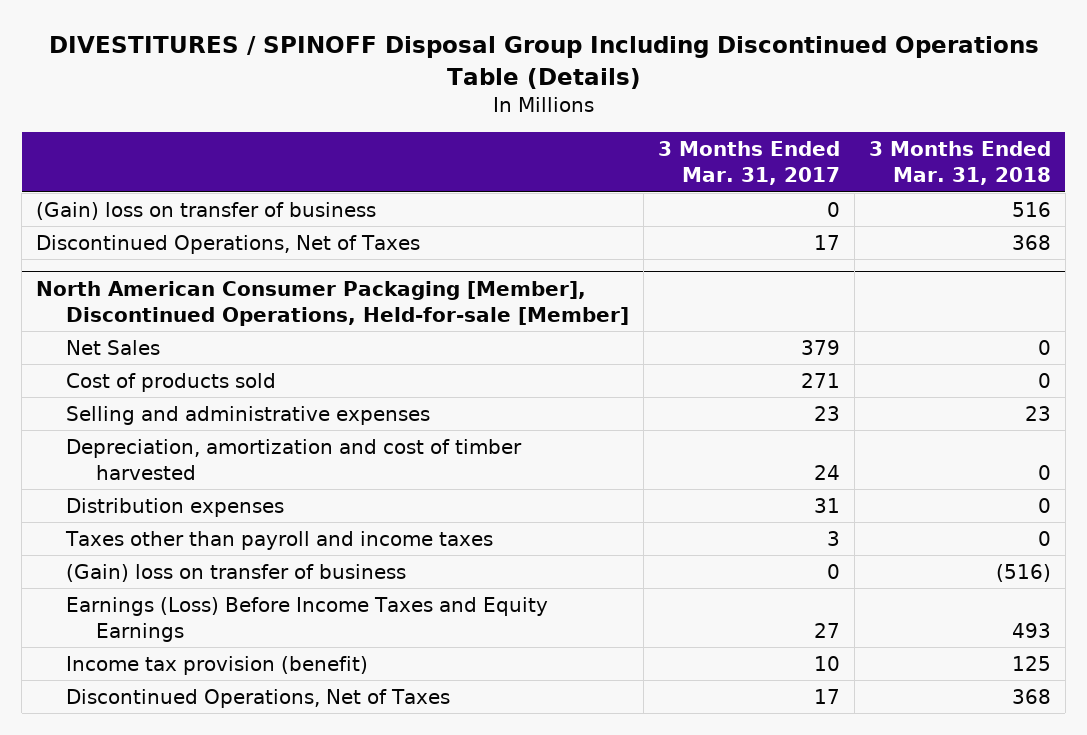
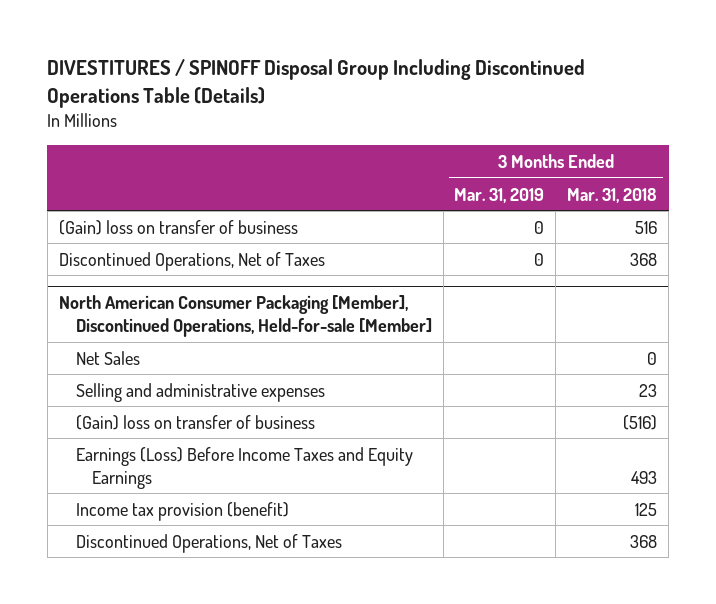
- | 3 Months Ended Mar. 31, 2017 | 3 Months Ended Mar. 31, 2018
+ | 3 Months Ended Mar. 31, 2019 | 3 Months Ended Mar. 31, 2018
@ North American Consumer Packaging [Member], Discontinued Operations, Held-for-sale [Member]
- Cost of products sold | 271 | 0
- Depreciation, amortization and cost of timber harvested | 24 | 0
- Distribution expenses | 31 | 0
- Taxes other than payroll and income taxes | 3 | 0

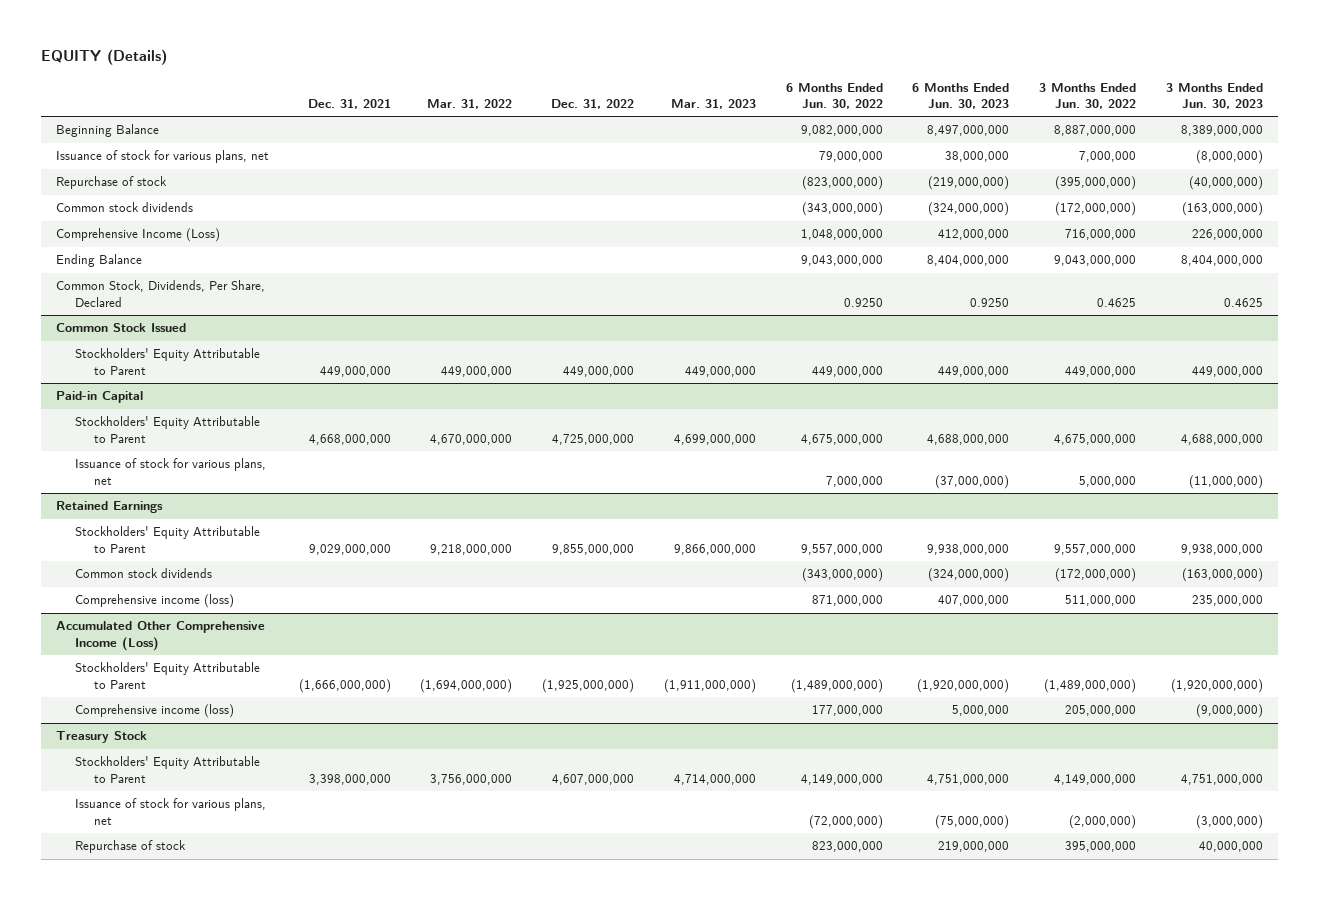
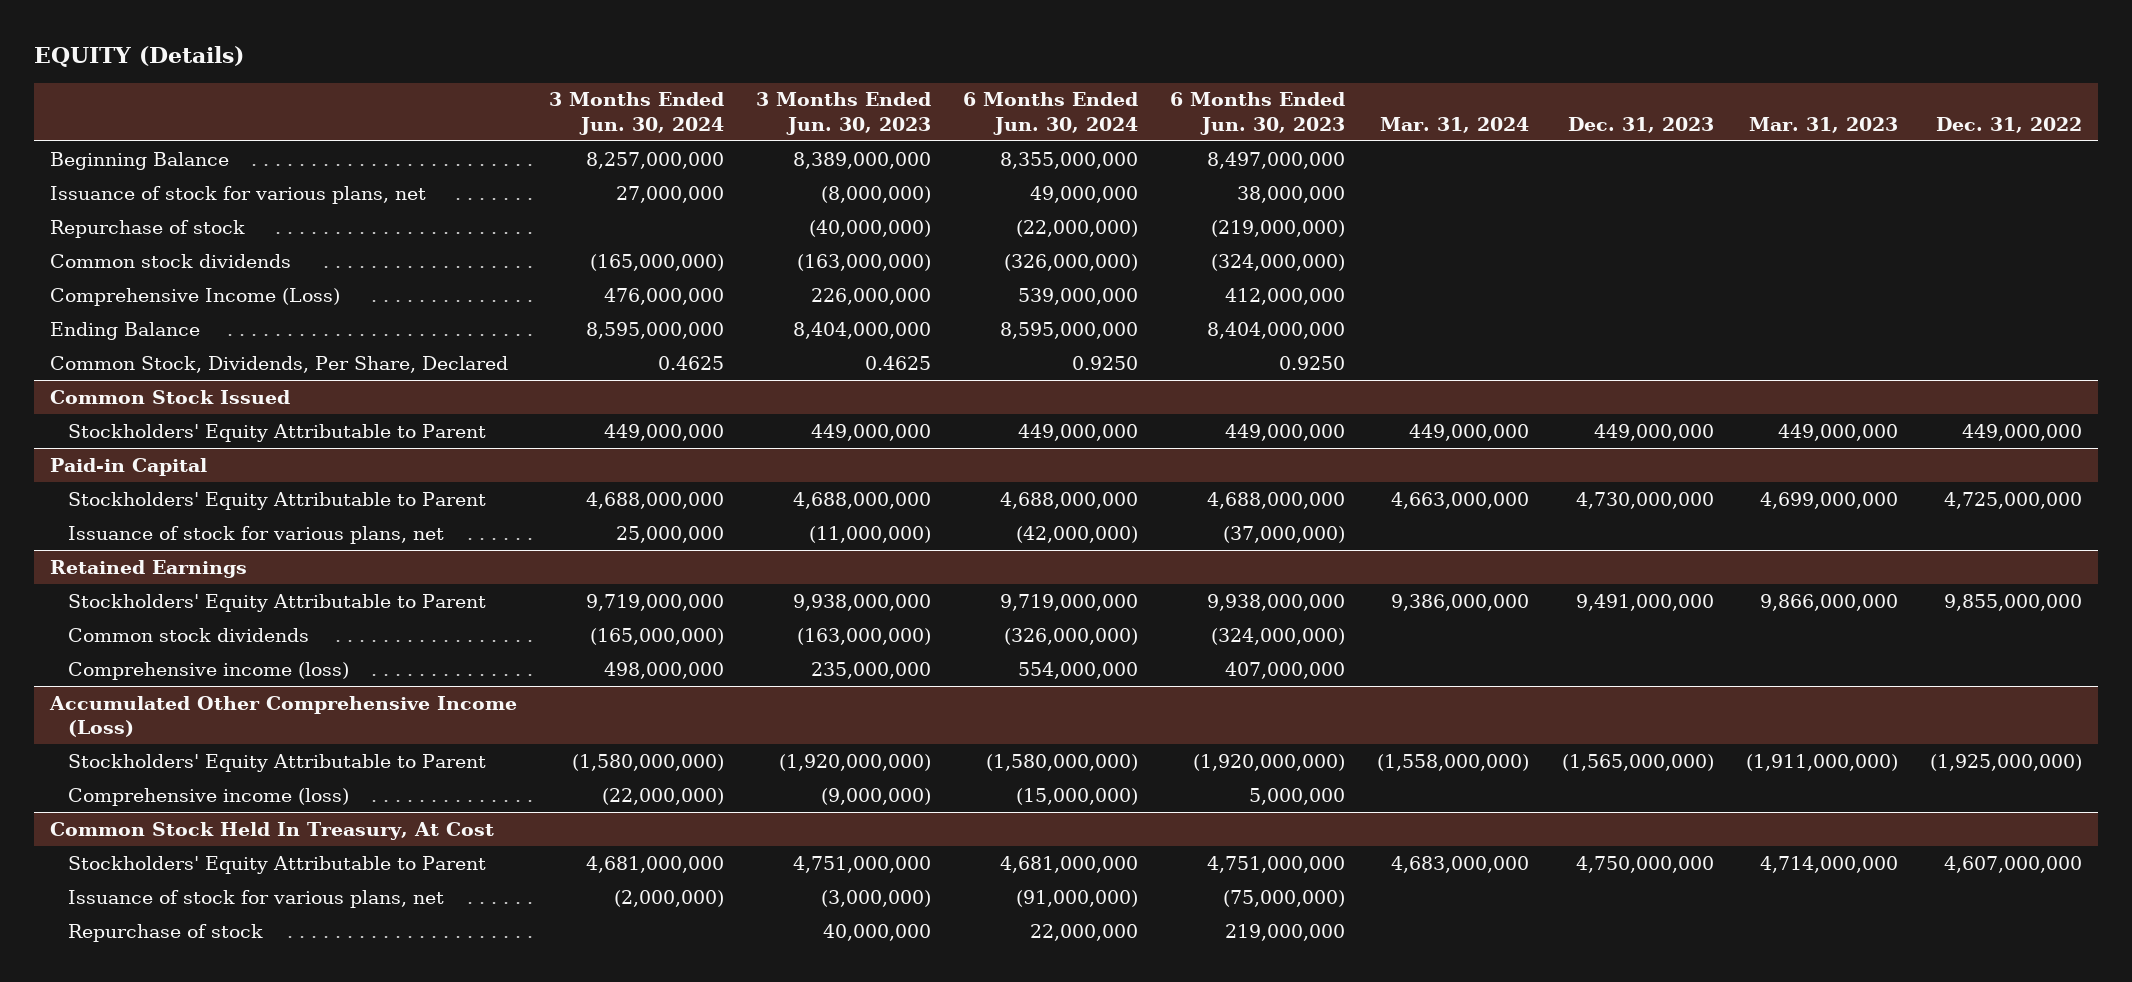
- | Dec. 31, 2021 | Mar. 31, 2022 | Dec. 31, 2022 | Mar. 31, 2023 | 6 Months Ended Jun. 30, 2022 | 6 Months Ended Jun. 30, 2023 | 3 Months Ended Jun. 30, 2022 | 3 Months Ended Jun. 30, 2023
+ | 3 Months Ended Jun. 30, 2024 | 3 Months Ended Jun. 30, 2023 | 6 Months Ended Jun. 30, 2024 | 6 Months Ended Jun. 30, 2023 | Mar. 31, 2024 | Dec. 31, 2023 | Mar. 31, 2023 | Dec. 31, 2022
- Treasury Stock
+ Common Stock Held In Treasury, At Cost

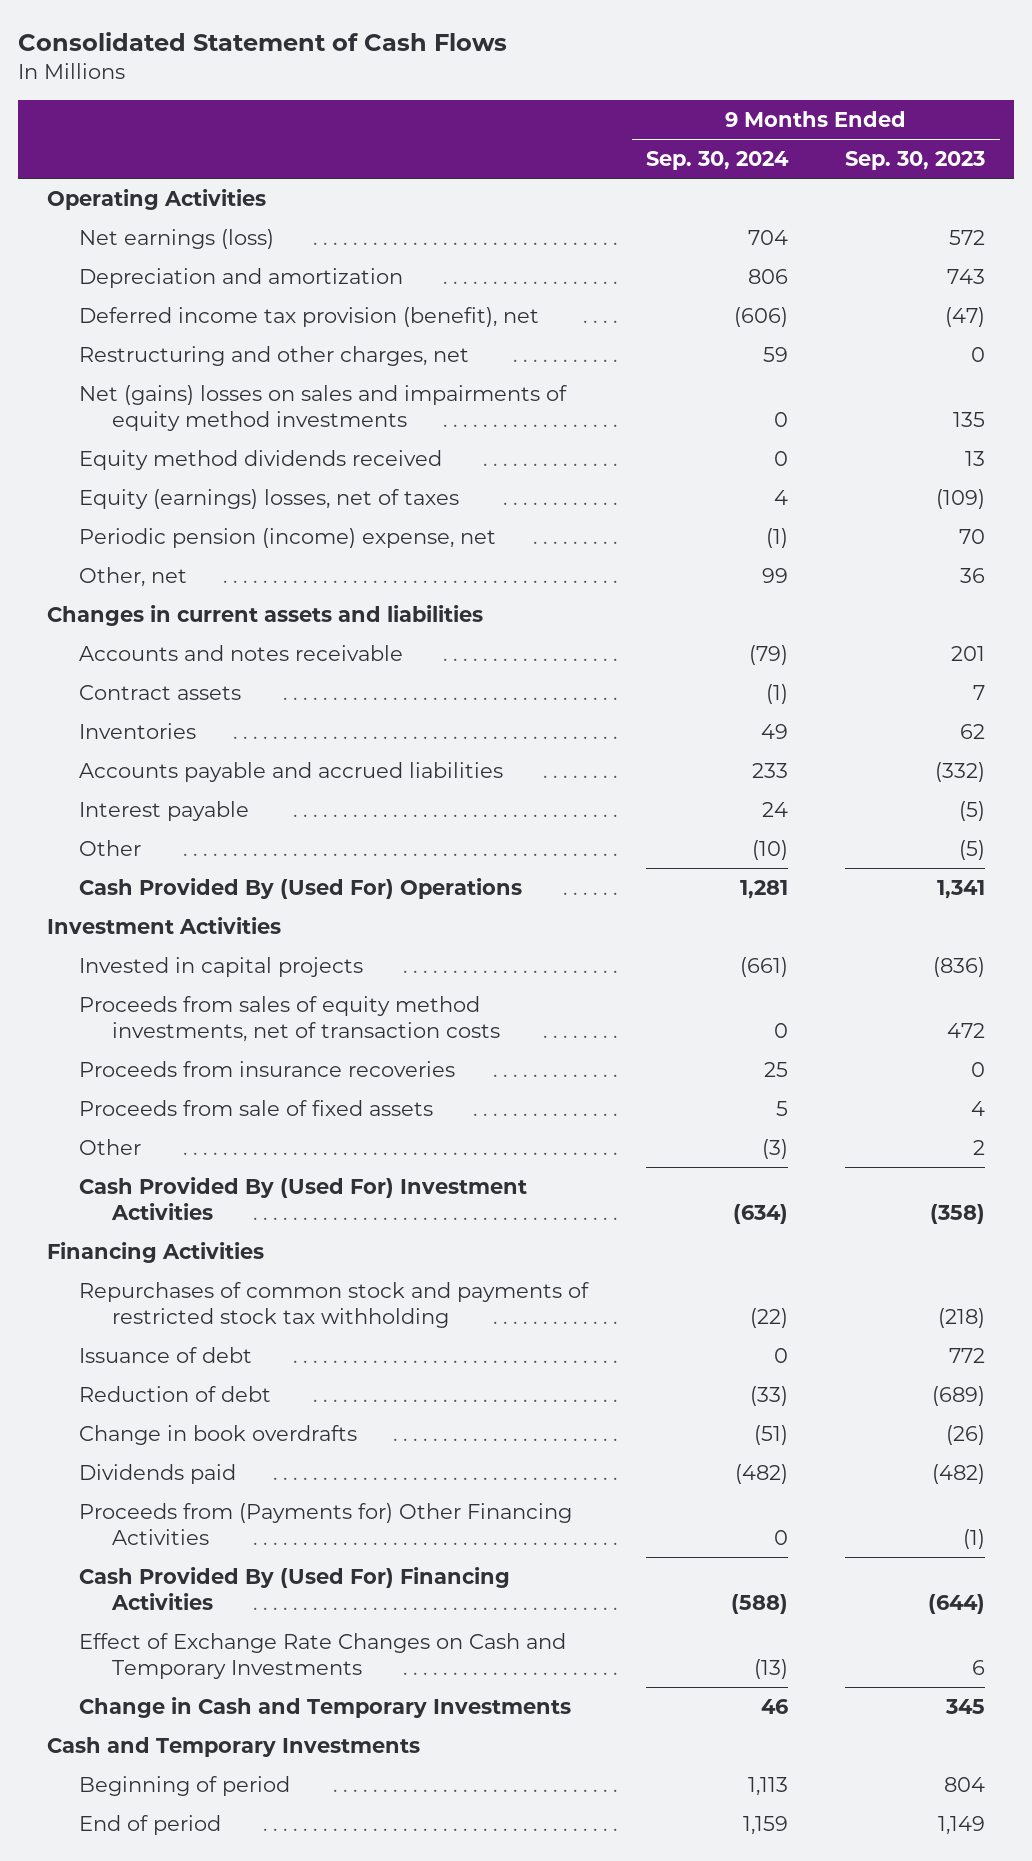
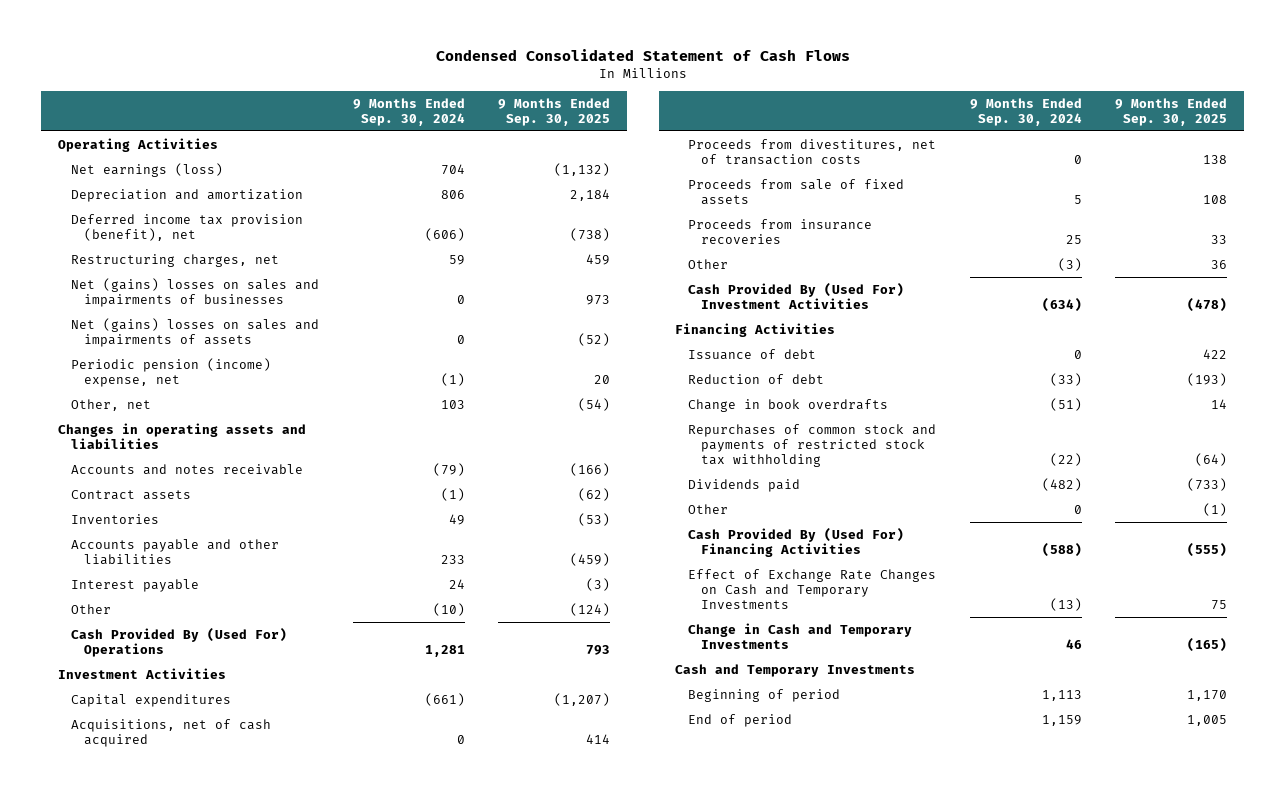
- Consolidated Statement of Cash Flows
+ Condensed Consolidated Statement of Cash Flows
- | 9 Months Ended Sep. 30, 2024 | 9 Months Ended Sep. 30, 2023
+ | 9 Months Ended Sep. 30, 2024 | 9 Months Ended Sep. 30, 2025
- Restructuring and other charges, net | 59 | 0
- Net (gains) losses on sales and impairments of equity method investments | 0 | 135
- Equity method dividends received | 0 | 13
- Equity (earnings) losses, net of taxes | 4 | (109)
+ Restructuring charges, net | 59 | 459
+ Net (gains) losses on sales and impairments of businesses | 0 | 973
+ Net (gains) losses on sales and impairments of assets | 0 | (52)
- Other, net | 99 | 36
- Changes in current assets and liabilities
+ Other, net | 103 | (54)
+ Changes in operating assets and liabilities
- Accounts payable and accrued liabilities | 233 | (332)
+ Accounts payable and other liabilities | 233 | (459)
- Invested in capital projects | (661) | (836)
- Proceeds from sales of equity method investments, net of transaction costs | 0 | 472
+ Capital expenditures | (661) | (1,207)
+ Acquisitions, net of cash acquired | 0 | 414
+ Proceeds from divestitures, net of transaction costs | 0 | 138
moved down: Proceeds from insurance recoveries | 25 | 33
moved down: Repurchases of common stock and payments of restricted stock tax withholding | (22) | (64)
- Proceeds from (Payments for) Other Financing Activities | 0 | (1)
+ Other | 0 | (1)

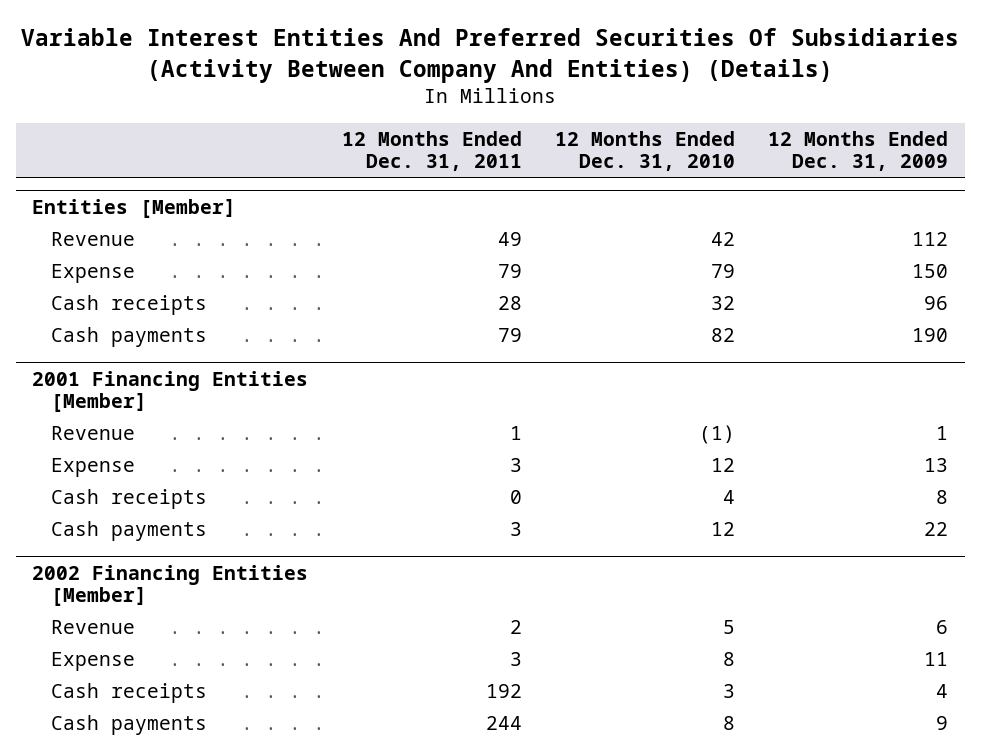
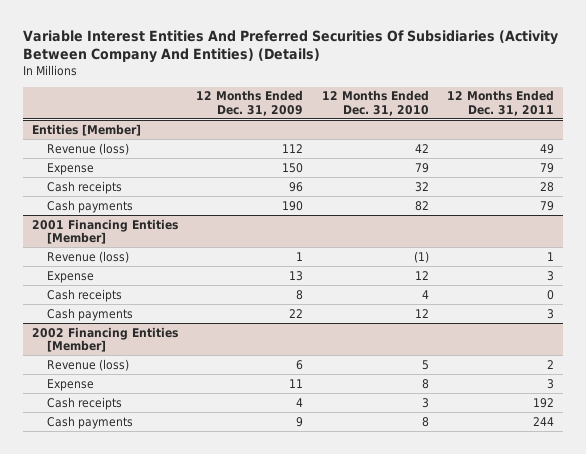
- | 12 Months Ended Dec. 31, 2011 | 12 Months Ended Dec. 31, 2010 | 12 Months Ended Dec. 31, 2009
+ | 12 Months Ended Dec. 31, 2009 | 12 Months Ended Dec. 31, 2010 | 12 Months Ended Dec. 31, 2011
@ Entities [Member]
- Revenue | 49 | 42 | 112
+ Revenue (loss) | 112 | 42 | 49
@ 2001 Financing Entities [Member]
- Revenue | 1 | (1) | 1
+ Revenue (loss) | 1 | (1) | 1
@ 2002 Financing Entities [Member]
- Revenue | 2 | 5 | 6
+ Revenue (loss) | 6 | 5 | 2

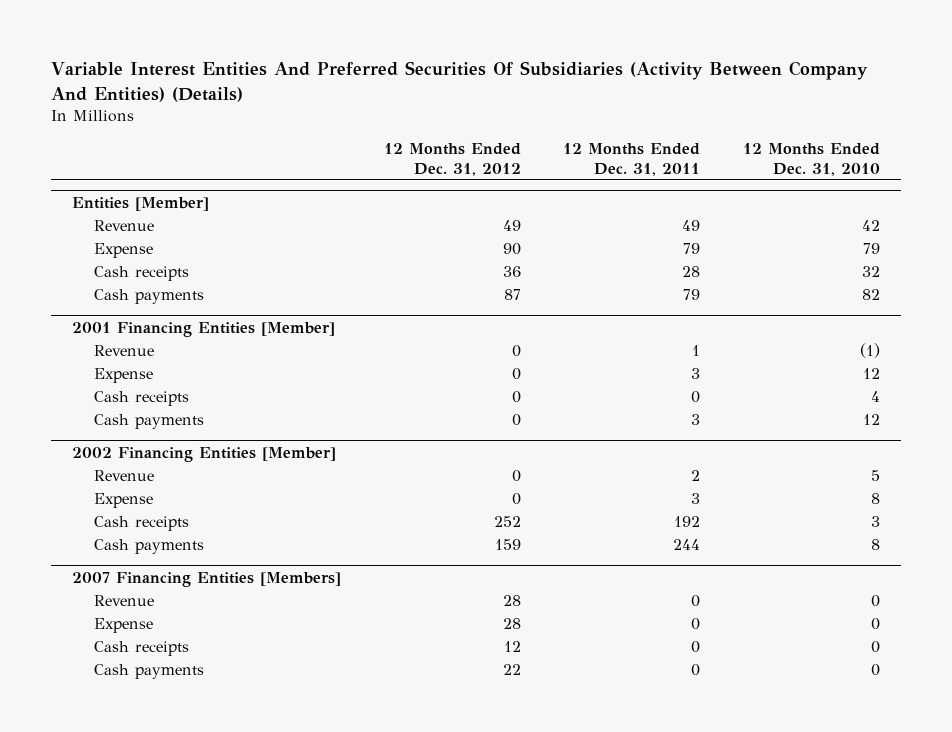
- | 12 Months Ended Dec. 31, 2009 | 12 Months Ended Dec. 31, 2010 | 12 Months Ended Dec. 31, 2011
+ | 12 Months Ended Dec. 31, 2012 | 12 Months Ended Dec. 31, 2011 | 12 Months Ended Dec. 31, 2010
@ Entities [Member]
- Revenue (loss) | 112 | 42 | 49
+ Revenue | 49 | 49 | 42
@ 2001 Financing Entities [Member]
- Revenue (loss) | 1 | (1) | 1
+ Revenue | 0 | 1 | (1)
@ 2002 Financing Entities [Member]
- Revenue (loss) | 6 | 5 | 2
+ Revenue | 0 | 2 | 5
+ 2007 Financing Entities [Members]
+ Revenue | 28 | 0 | 0
+ Expense | 28 | 0 | 0
+ Cash receipts | 12 | 0 | 0
+ Cash payments | 22 | 0 | 0

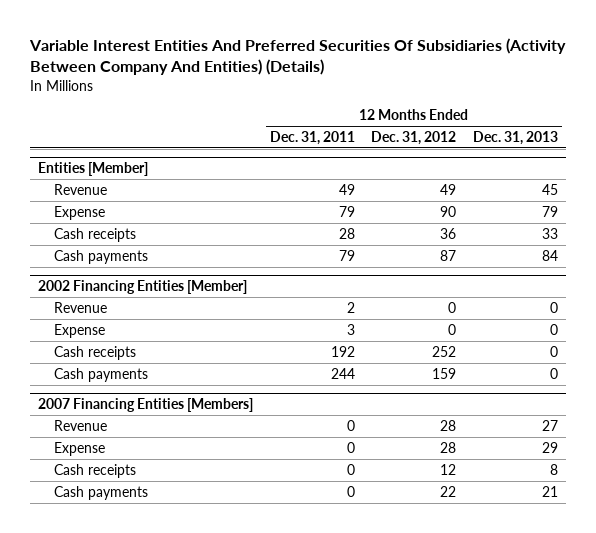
- | 12 Months Ended Dec. 31, 2012 | 12 Months Ended Dec. 31, 2011 | 12 Months Ended Dec. 31, 2010
+ | 12 Months Ended Dec. 31, 2011 | 12 Months Ended Dec. 31, 2012 | 12 Months Ended Dec. 31, 2013
- 2001 Financing Entities [Member]
- Revenue | 0 | 1 | (1)
- Expense | 0 | 3 | 12
- Cash receipts | 0 | 0 | 4
- Cash payments | 0 | 3 | 12

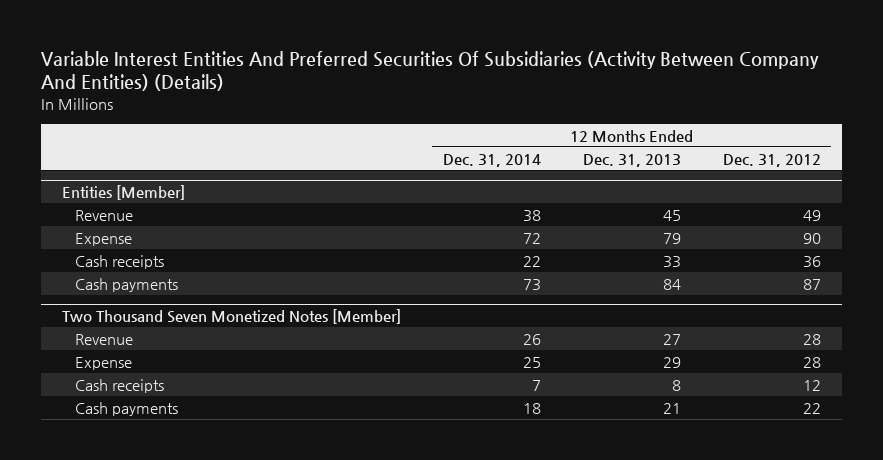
- | 12 Months Ended Dec. 31, 2011 | 12 Months Ended Dec. 31, 2012 | 12 Months Ended Dec. 31, 2013
+ | 12 Months Ended Dec. 31, 2014 | 12 Months Ended Dec. 31, 2013 | 12 Months Ended Dec. 31, 2012
- 2002 Financing Entities [Member]
- Revenue | 2 | 0 | 0
- Expense | 3 | 0 | 0
- Cash receipts | 192 | 252 | 0
- Cash payments | 244 | 159 | 0
- 2007 Financing Entities [Members]
+ Two Thousand Seven Monetized Notes [Member]

